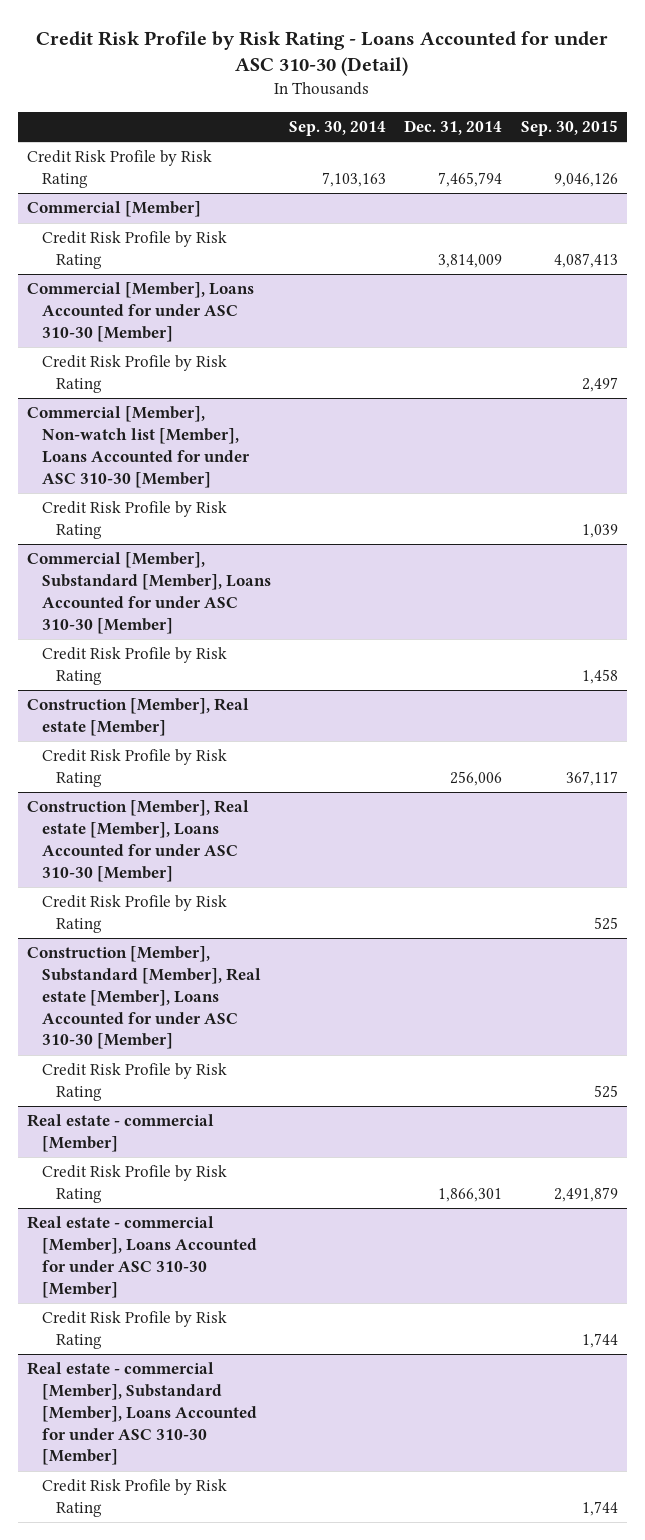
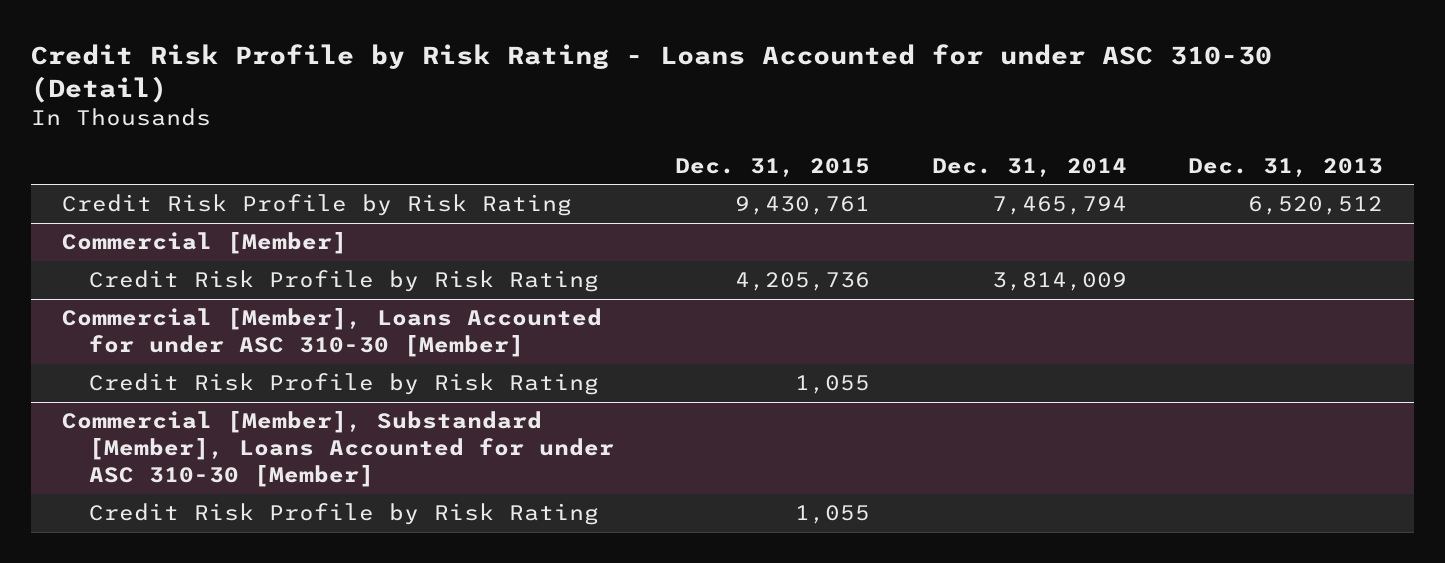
- | Sep. 30, 2014 | Dec. 31, 2014 | Sep. 30, 2015
+ | Dec. 31, 2015 | Dec. 31, 2014 | Dec. 31, 2013
- Commercial [Member], Non-watch list [Member], Loans Accounted for under ASC 310-30 [Member]
- Credit Risk Profile by Risk Rating | | | 1,039
- Construction [Member], Real estate [Member]
- Credit Risk Profile by Risk Rating | | 256,006 | 367,117
- Construction [Member], Real estate [Member], Loans Accounted for under ASC 310-30 [Member]
- Credit Risk Profile by Risk Rating | | | 525
- Construction [Member], Substandard [Member], Real estate [Member], Loans Accounted for under ASC 310-30 [Member]
- Credit Risk Profile by Risk Rating | | | 525
- Real estate - commercial [Member]
- Credit Risk Profile by Risk Rating | | 1,866,301 | 2,491,879
- Real estate - commercial [Member], Loans Accounted for under ASC 310-30 [Member]
- Credit Risk Profile by Risk Rating | | | 1,744
- Real estate - commercial [Member], Substandard [Member], Loans Accounted for under ASC 310-30 [Member]
- Credit Risk Profile by Risk Rating | | | 1,744

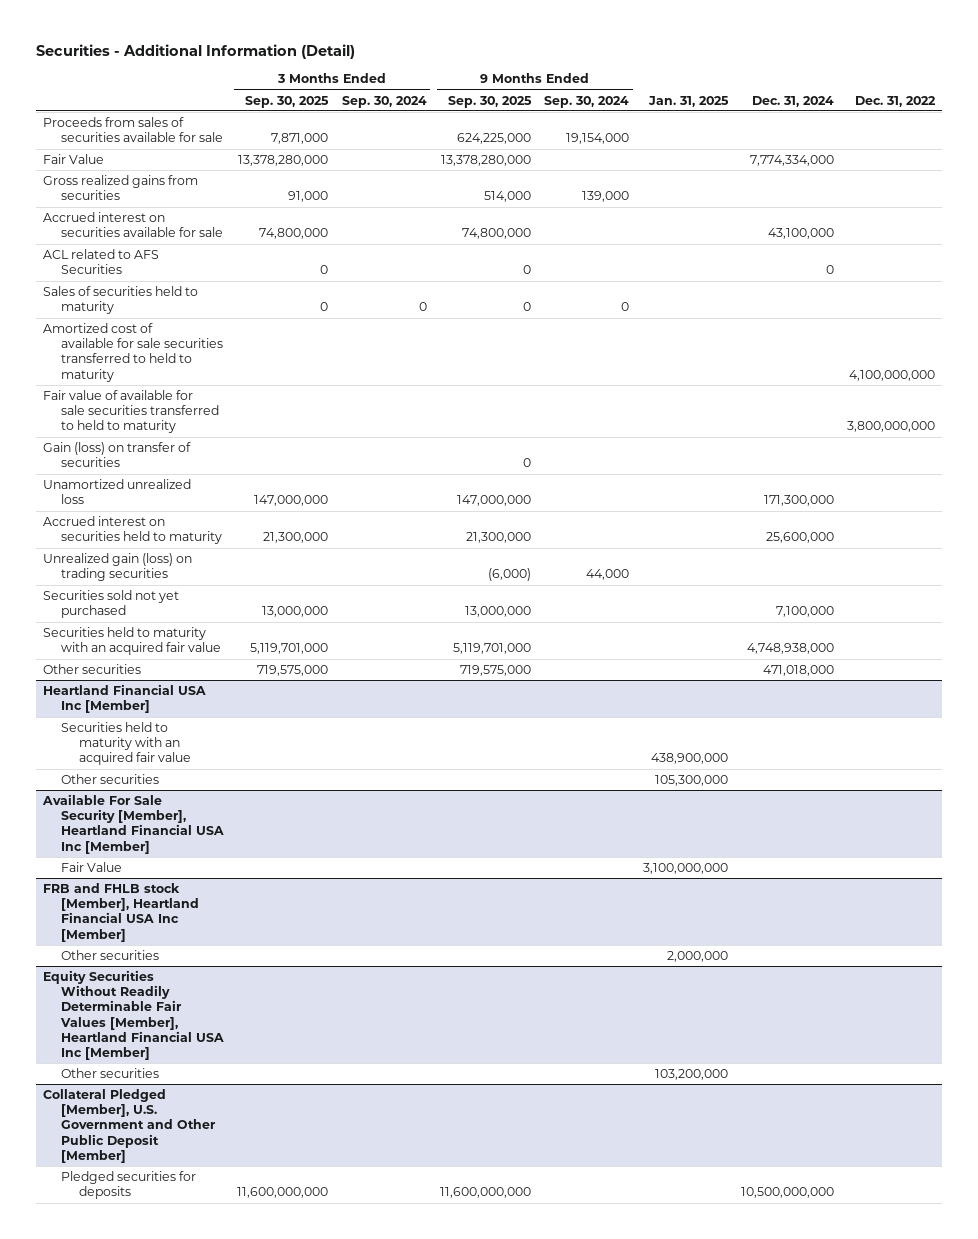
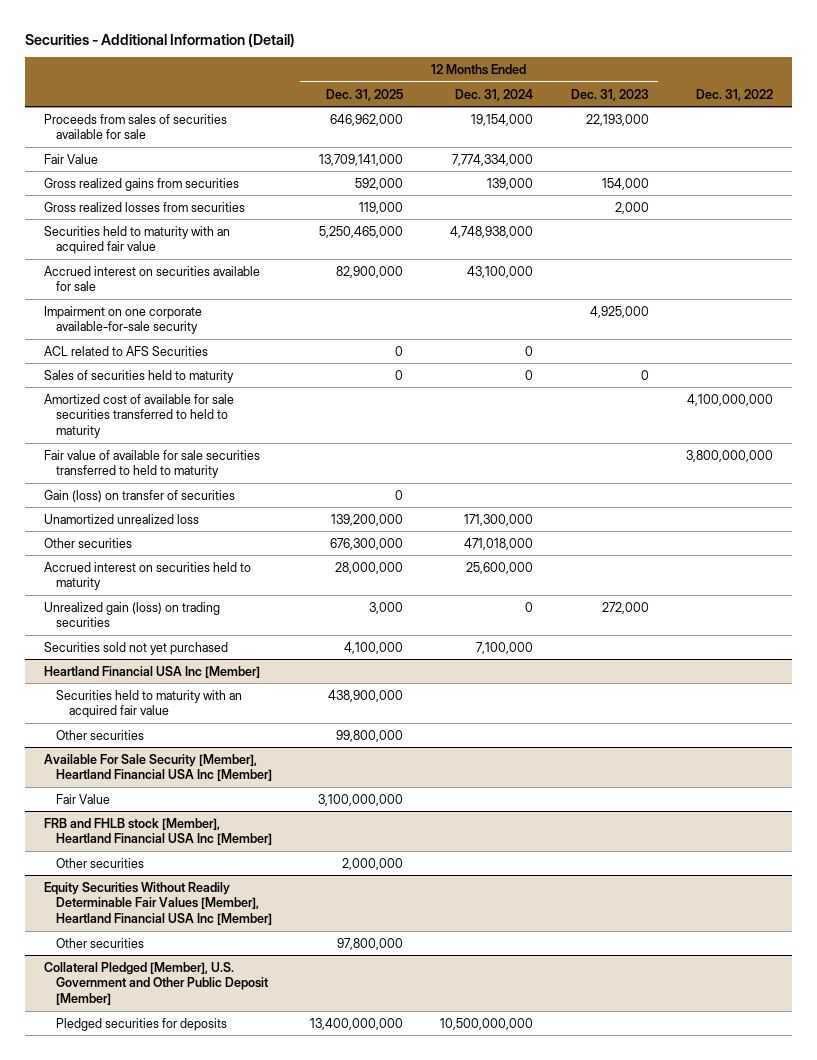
- | 3 Months Ended Sep. 30, 2025 | 3 Months Ended Sep. 30, 2024 | 9 Months Ended Sep. 30, 2025 | 9 Months Ended Sep. 30, 2024 | Jan. 31, 2025 | Dec. 31, 2024 | Dec. 31, 2022
+ | 12 Months Ended Dec. 31, 2025 | 12 Months Ended Dec. 31, 2024 | 12 Months Ended Dec. 31, 2023 | Dec. 31, 2022
+ Gross realized losses from securities | 119,000 | | 2,000 |
moved up: Securities held to maturity with an acquired fair value | 5,250,465,000 | 4,748,938,000 | |
+ Impairment on one corporate available-for-sale security | | | 4,925,000 |
moved up: Other securities | 676,300,000 | 471,018,000 | |

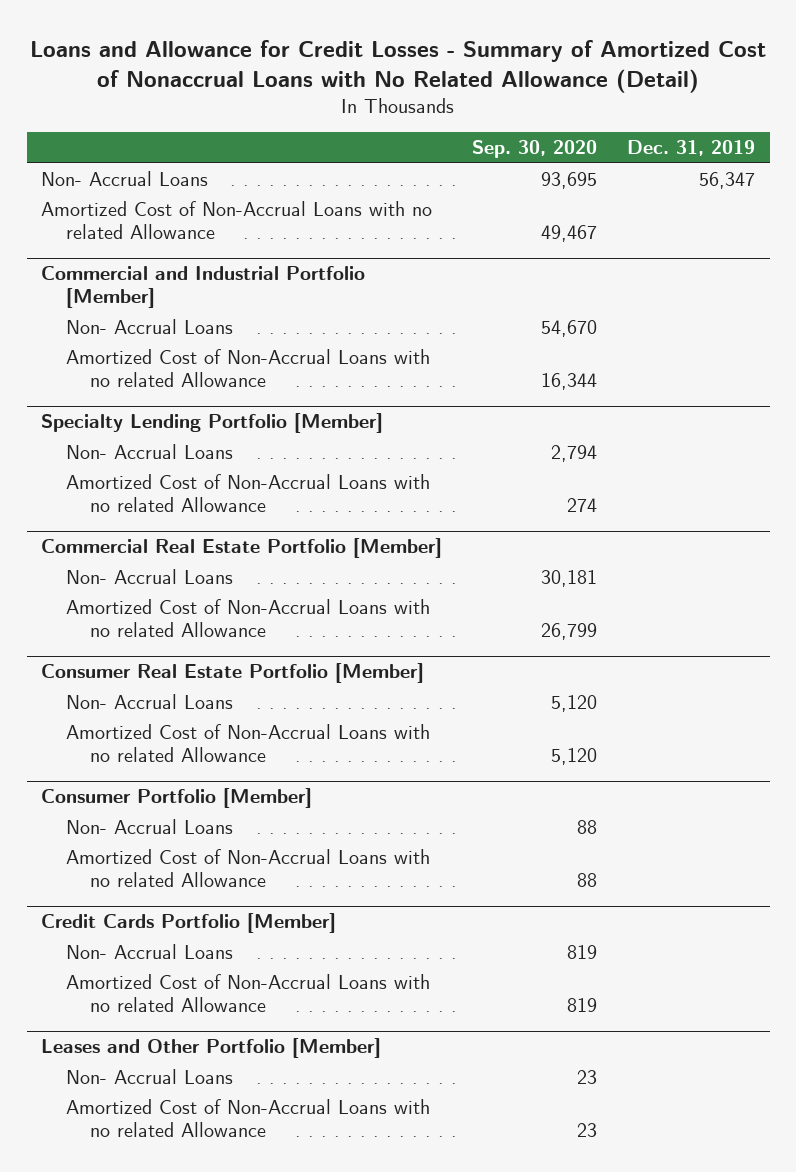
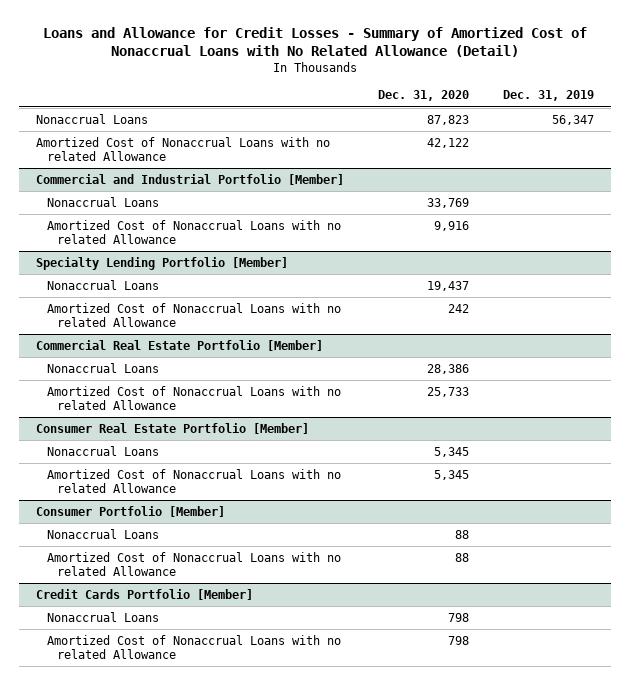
- | Sep. 30, 2020 | Dec. 31, 2019
+ | Dec. 31, 2020 | Dec. 31, 2019
- Non- Accrual Loans | 93,695 | 56,347
- Amortized Cost of Non-Accrual Loans with no related Allowance | 49,467 |
+ Nonaccrual Loans | 87,823 | 56,347
+ Amortized Cost of Nonaccrual Loans with no related Allowance | 42,122 |
@ Commercial and Industrial Portfolio [Member]
- Non- Accrual Loans | 54,670 |
- Amortized Cost of Non-Accrual Loans with no related Allowance | 16,344 |
+ Nonaccrual Loans | 33,769 |
+ Amortized Cost of Nonaccrual Loans with no related Allowance | 9,916 |
@ Specialty Lending Portfolio [Member]
- Non- Accrual Loans | 2,794 |
- Amortized Cost of Non-Accrual Loans with no related Allowance | 274 |
+ Nonaccrual Loans | 19,437 |
+ Amortized Cost of Nonaccrual Loans with no related Allowance | 242 |
@ Commercial Real Estate Portfolio [Member]
- Non- Accrual Loans | 30,181 |
- Amortized Cost of Non-Accrual Loans with no related Allowance | 26,799 |
+ Nonaccrual Loans | 28,386 |
+ Amortized Cost of Nonaccrual Loans with no related Allowance | 25,733 |
@ Consumer Real Estate Portfolio [Member]
- Non- Accrual Loans | 5,120 |
- Amortized Cost of Non-Accrual Loans with no related Allowance | 5,120 |
+ Nonaccrual Loans | 5,345 |
+ Amortized Cost of Nonaccrual Loans with no related Allowance | 5,345 |
@ Consumer Portfolio [Member]
- Non- Accrual Loans | 88 |
- Amortized Cost of Non-Accrual Loans with no related Allowance | 88 |
+ Nonaccrual Loans | 88 |
+ Amortized Cost of Nonaccrual Loans with no related Allowance | 88 |
@ Credit Cards Portfolio [Member]
- Non- Accrual Loans | 819 |
- Amortized Cost of Non-Accrual Loans with no related Allowance | 819 |
- Leases and Other Portfolio [Member]
- Non- Accrual Loans | 23 |
- Amortized Cost of Non-Accrual Loans with no related Allowance | 23 |
@ Credit Cards Portfolio [Member]
+ Nonaccrual Loans | 798 |
+ Amortized Cost of Nonaccrual Loans with no related Allowance | 798 |

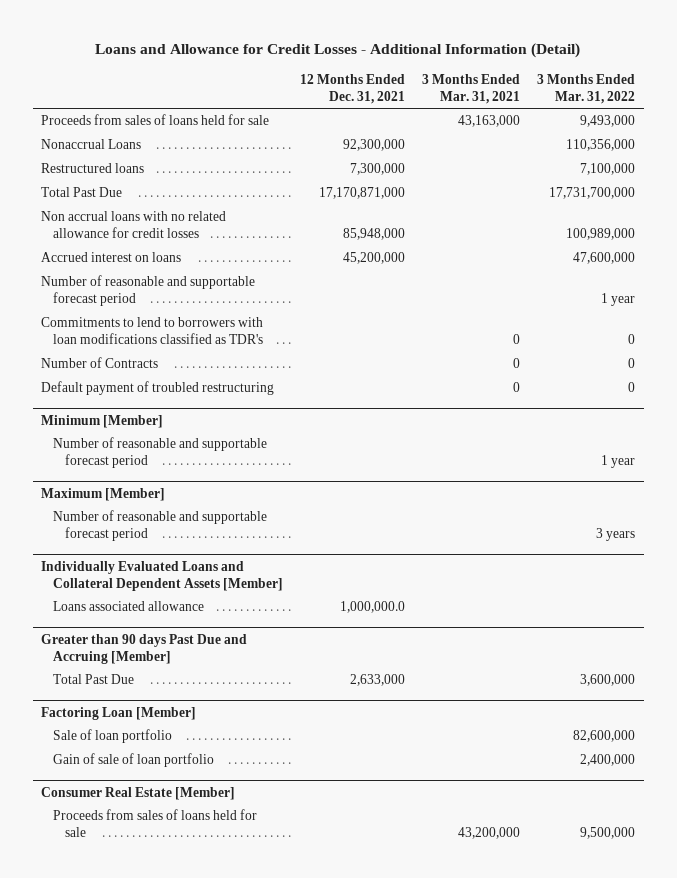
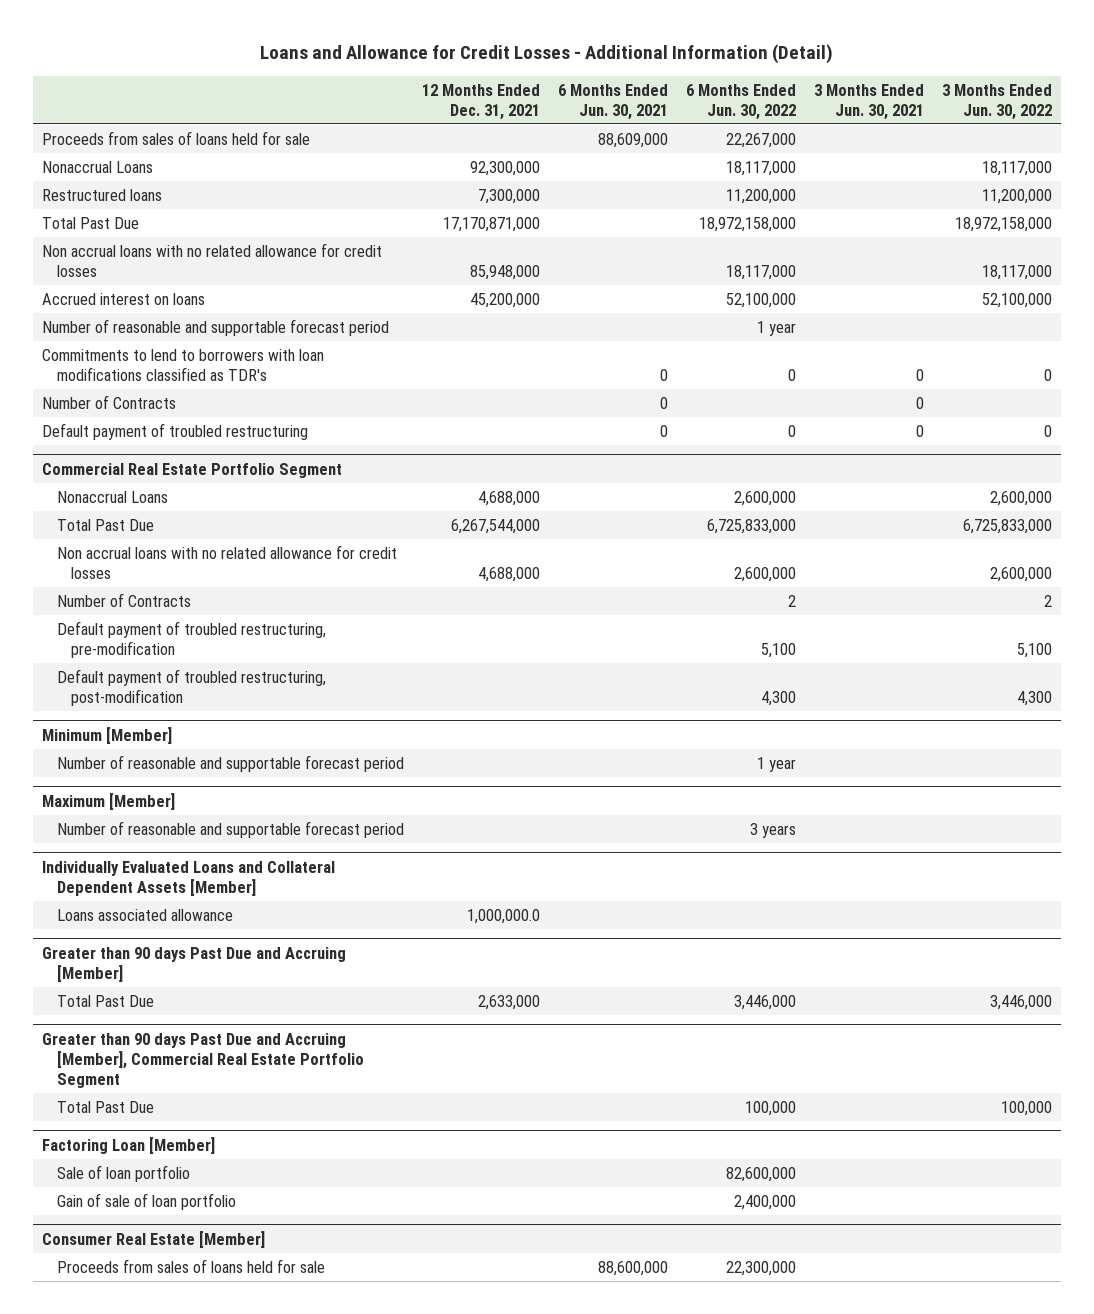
- | 12 Months Ended Dec. 31, 2021 | 3 Months Ended Mar. 31, 2021 | 3 Months Ended Mar. 31, 2022
+ | 12 Months Ended Dec. 31, 2021 | 6 Months Ended Jun. 30, 2021 | 6 Months Ended Jun. 30, 2022 | 3 Months Ended Jun. 30, 2021 | 3 Months Ended Jun. 30, 2022
+ Commercial Real Estate Portfolio Segment
+ Nonaccrual Loans | 4,688,000 | | 2,600,000 | | 2,600,000
+ Total Past Due | 6,267,544,000 | | 6,725,833,000 | | 6,725,833,000
+ Non accrual loans with no related allowance for credit losses | 4,688,000 | | 2,600,000 | | 2,600,000
+ Number of Contracts | | | 2 | | 2
+ Default payment of troubled restructuring, pre-modification | | | 5,100 | | 5,100
+ Default payment of troubled restructuring, post-modification | | | 4,300 | | 4,300
+ Greater than 90 days Past Due and Accruing [Member], Commercial Real Estate Portfolio Segment
+ Total Past Due | | | 100,000 | | 100,000

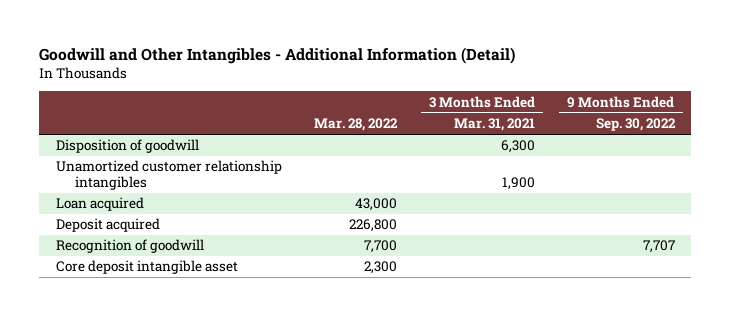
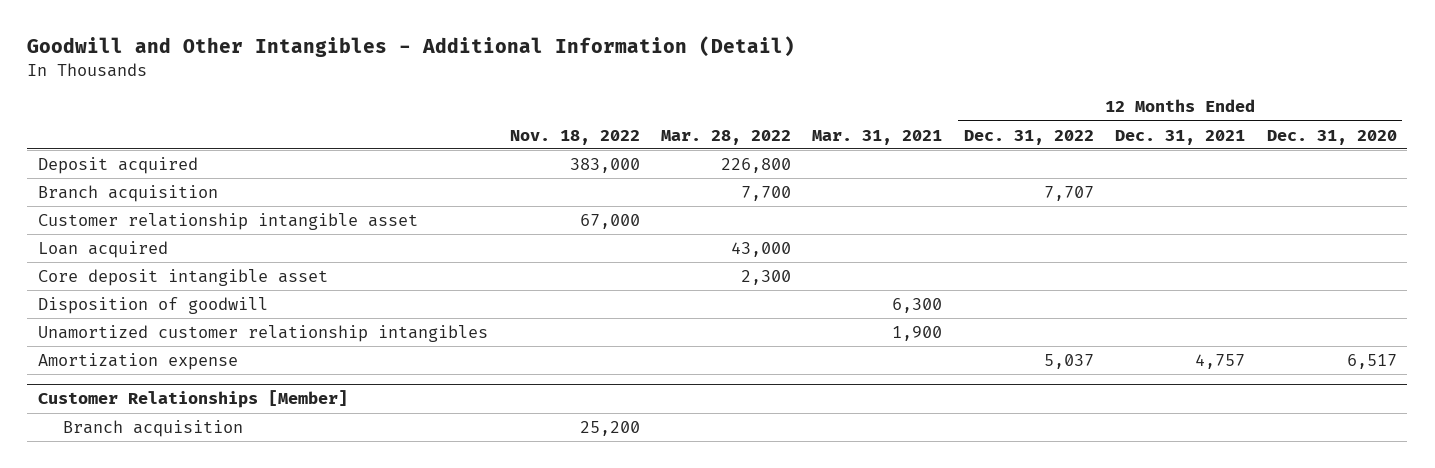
- | Mar. 28, 2022 | 3 Months Ended Mar. 31, 2021 | 9 Months Ended Sep. 30, 2022
+ | Nov. 18, 2022 | Mar. 28, 2022 | Mar. 31, 2021 | 12 Months Ended Dec. 31, 2022 | 12 Months Ended Dec. 31, 2021 | 12 Months Ended Dec. 31, 2020
- Recognition of goodwill | 7,700 | | 7,707
+ Branch acquisition | | 7,700 | | 7,707 | |
+ Customer relationship intangible asset | 67,000 | | | | |
moved down: Loan acquired | | 43,000 | | | |
moved down: Disposition of goodwill | | | 6,300 | | |
moved down: Unamortized customer relationship intangibles | | | 1,900 | | |
+ Amortization expense | | | | 5,037 | 4,757 | 6,517
+ Customer Relationships [Member]
+ Branch acquisition | 25,200 | | | | |

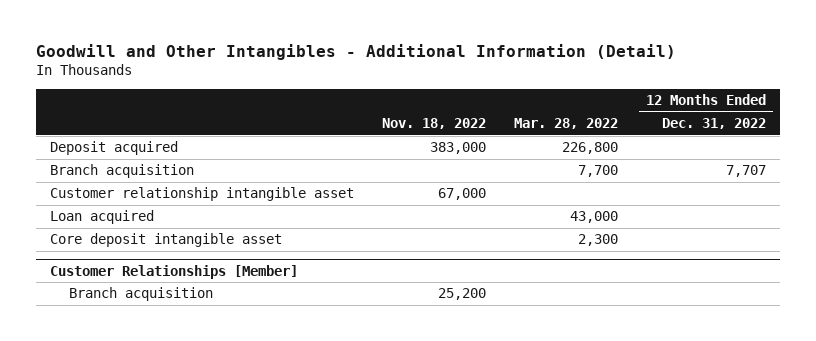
- | Nov. 18, 2022 | Mar. 28, 2022 | Mar. 31, 2021 | 12 Months Ended Dec. 31, 2022 | 12 Months Ended Dec. 31, 2021 | 12 Months Ended Dec. 31, 2020
+ | Nov. 18, 2022 | Mar. 28, 2022 | 12 Months Ended Dec. 31, 2022
- Disposition of goodwill | | | 6,300 | | |
- Unamortized customer relationship intangibles | | | 1,900 | | |
- Amortization expense | | | | 5,037 | 4,757 | 6,517

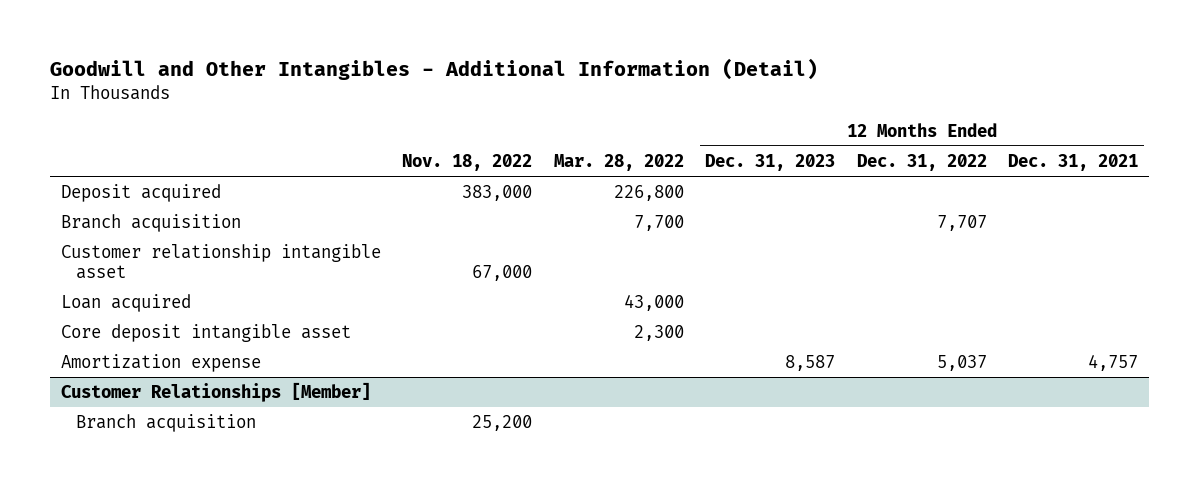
- | Nov. 18, 2022 | Mar. 28, 2022 | 12 Months Ended Dec. 31, 2022
+ | Nov. 18, 2022 | Mar. 28, 2022 | 12 Months Ended Dec. 31, 2023 | 12 Months Ended Dec. 31, 2022 | 12 Months Ended Dec. 31, 2021
+ Amortization expense | | | 8,587 | 5,037 | 4,757

